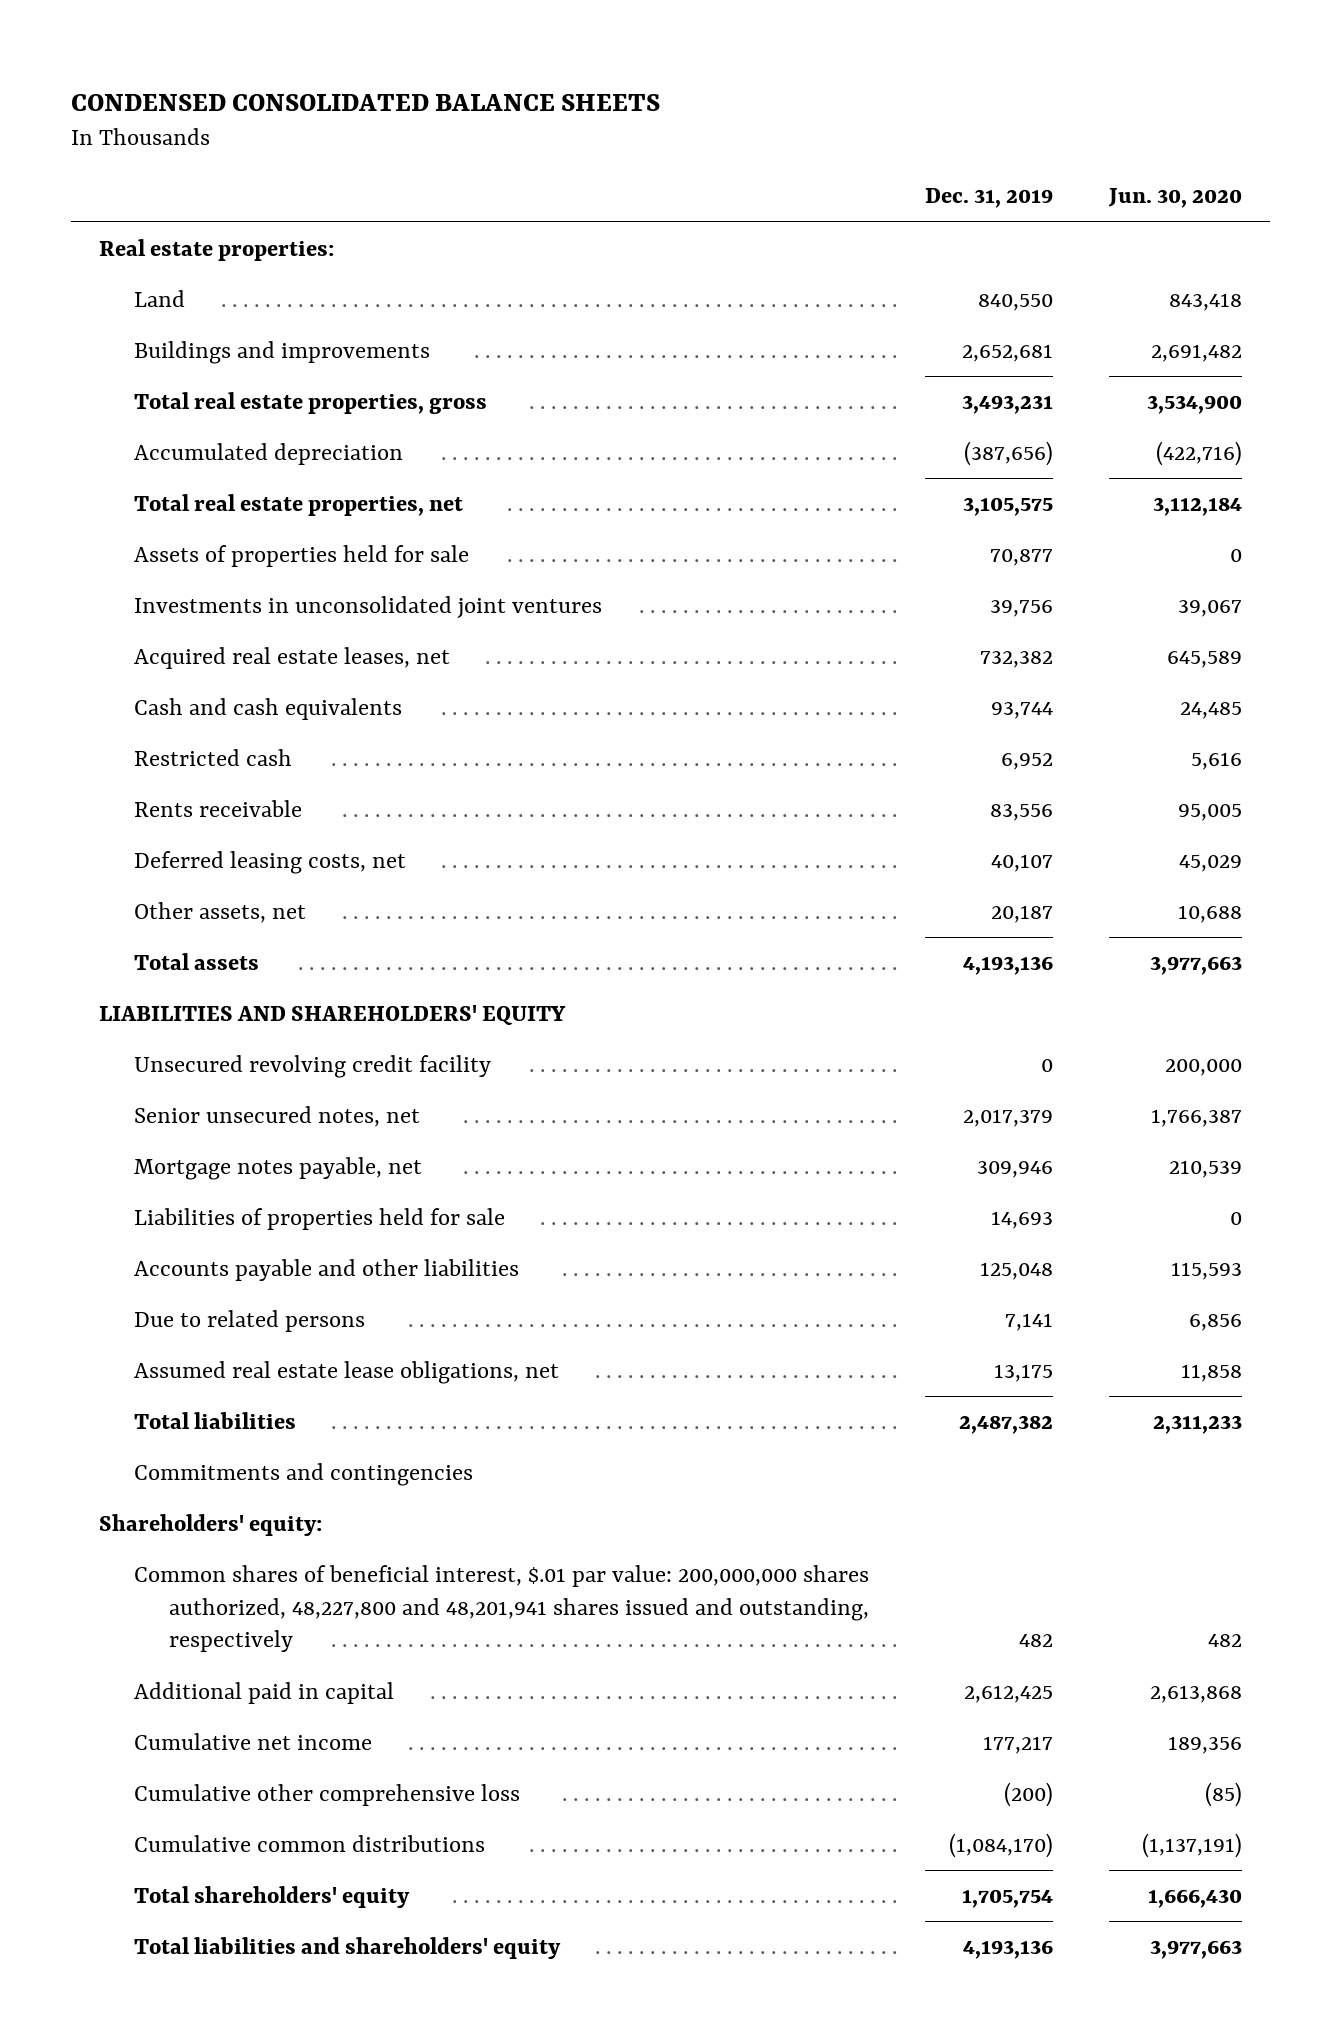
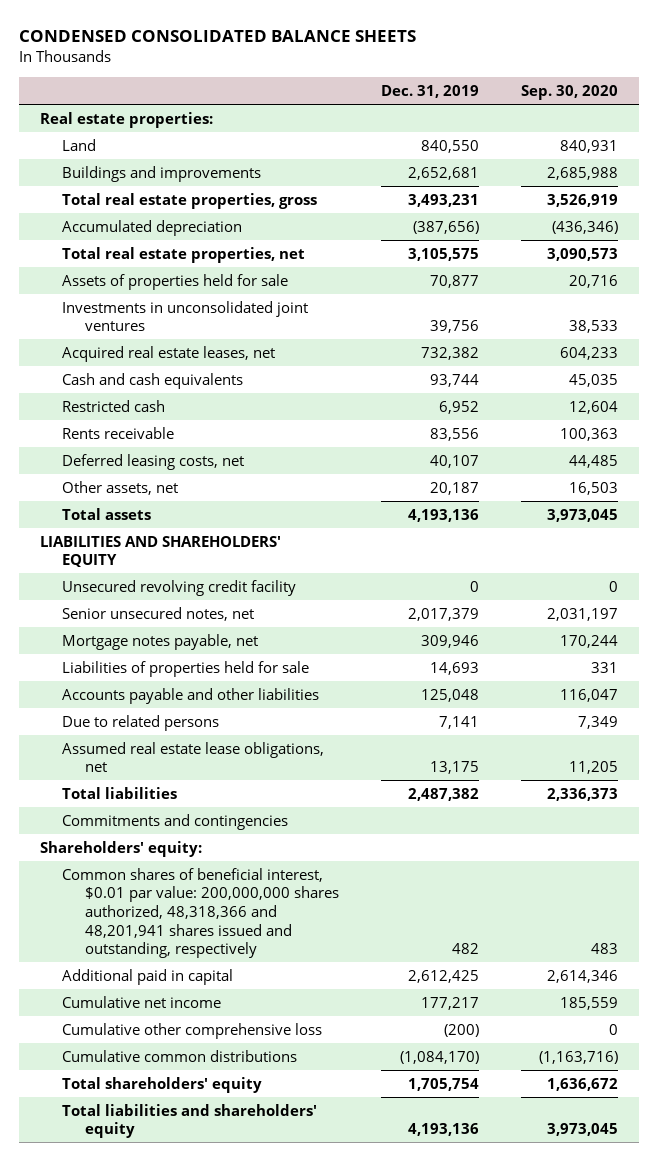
- | Dec. 31, 2019 | Jun. 30, 2020
+ | Dec. 31, 2019 | Sep. 30, 2020
- Common shares of beneficial interest, $.01 par value: 200,000,000 shares authorized, 48,227,800 and 48,201,941 shares issued and outstanding, respectively | 482 | 482
+ Common shares of beneficial interest, $0.01 par value: 200,000,000 shares authorized, 48,318,366 and 48,201,941 shares issued and outstanding, respectively | 482 | 483

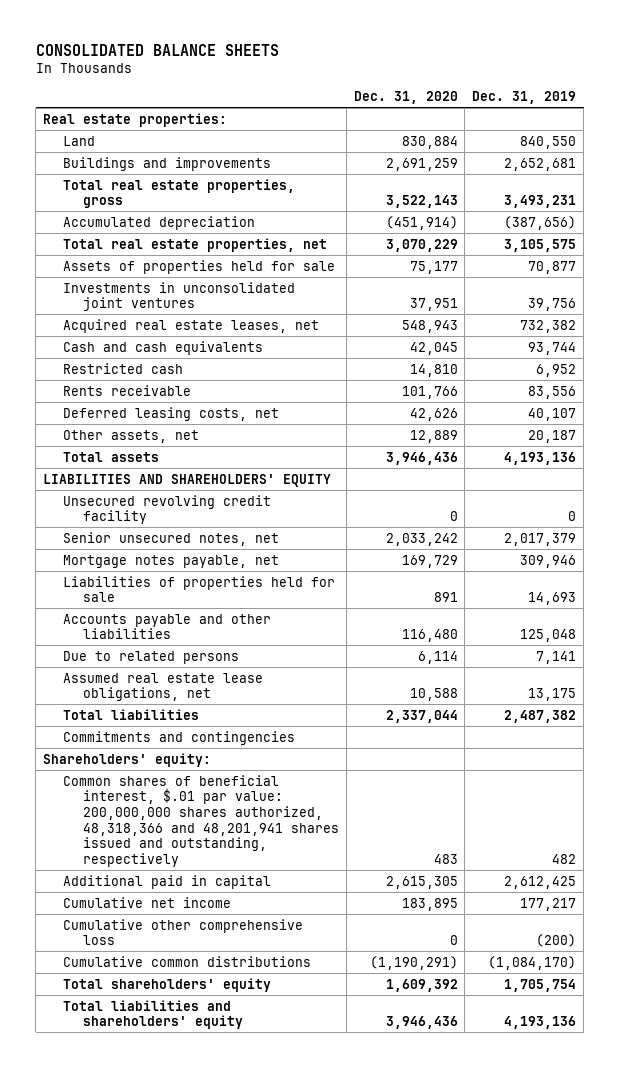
- CONDENSED CONSOLIDATED BALANCE SHEETS
+ CONSOLIDATED BALANCE SHEETS
- | Dec. 31, 2019 | Sep. 30, 2020
+ | Dec. 31, 2020 | Dec. 31, 2019
- Common shares of beneficial interest, $0.01 par value: 200,000,000 shares authorized, 48,318,366 and 48,201,941 shares issued and outstanding, respectively | 482 | 483
+ Common shares of beneficial interest, $.01 par value: 200,000,000 shares authorized, 48,318,366 and 48,201,941 shares issued and outstanding, respectively | 483 | 482

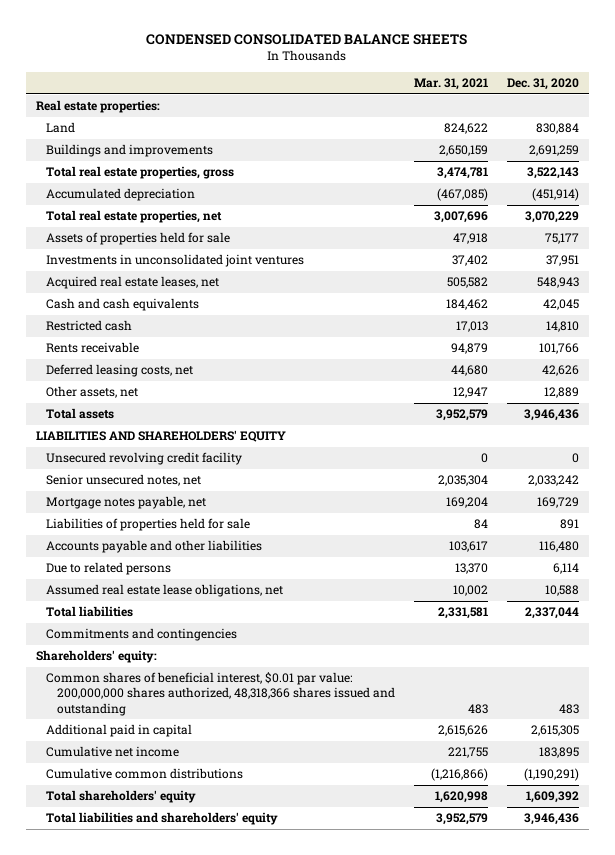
- CONSOLIDATED BALANCE SHEETS
+ CONDENSED CONSOLIDATED BALANCE SHEETS
- | Dec. 31, 2020 | Dec. 31, 2019
+ | Mar. 31, 2021 | Dec. 31, 2020
- Common shares of beneficial interest, $.01 par value: 200,000,000 shares authorized, 48,318,366 and 48,201,941 shares issued and outstanding, respectively | 483 | 482
+ Common shares of beneficial interest, $0.01 par value: 200,000,000 shares authorized, 48,318,366 shares issued and outstanding | 483 | 483
- Cumulative other comprehensive loss | 0 | (200)

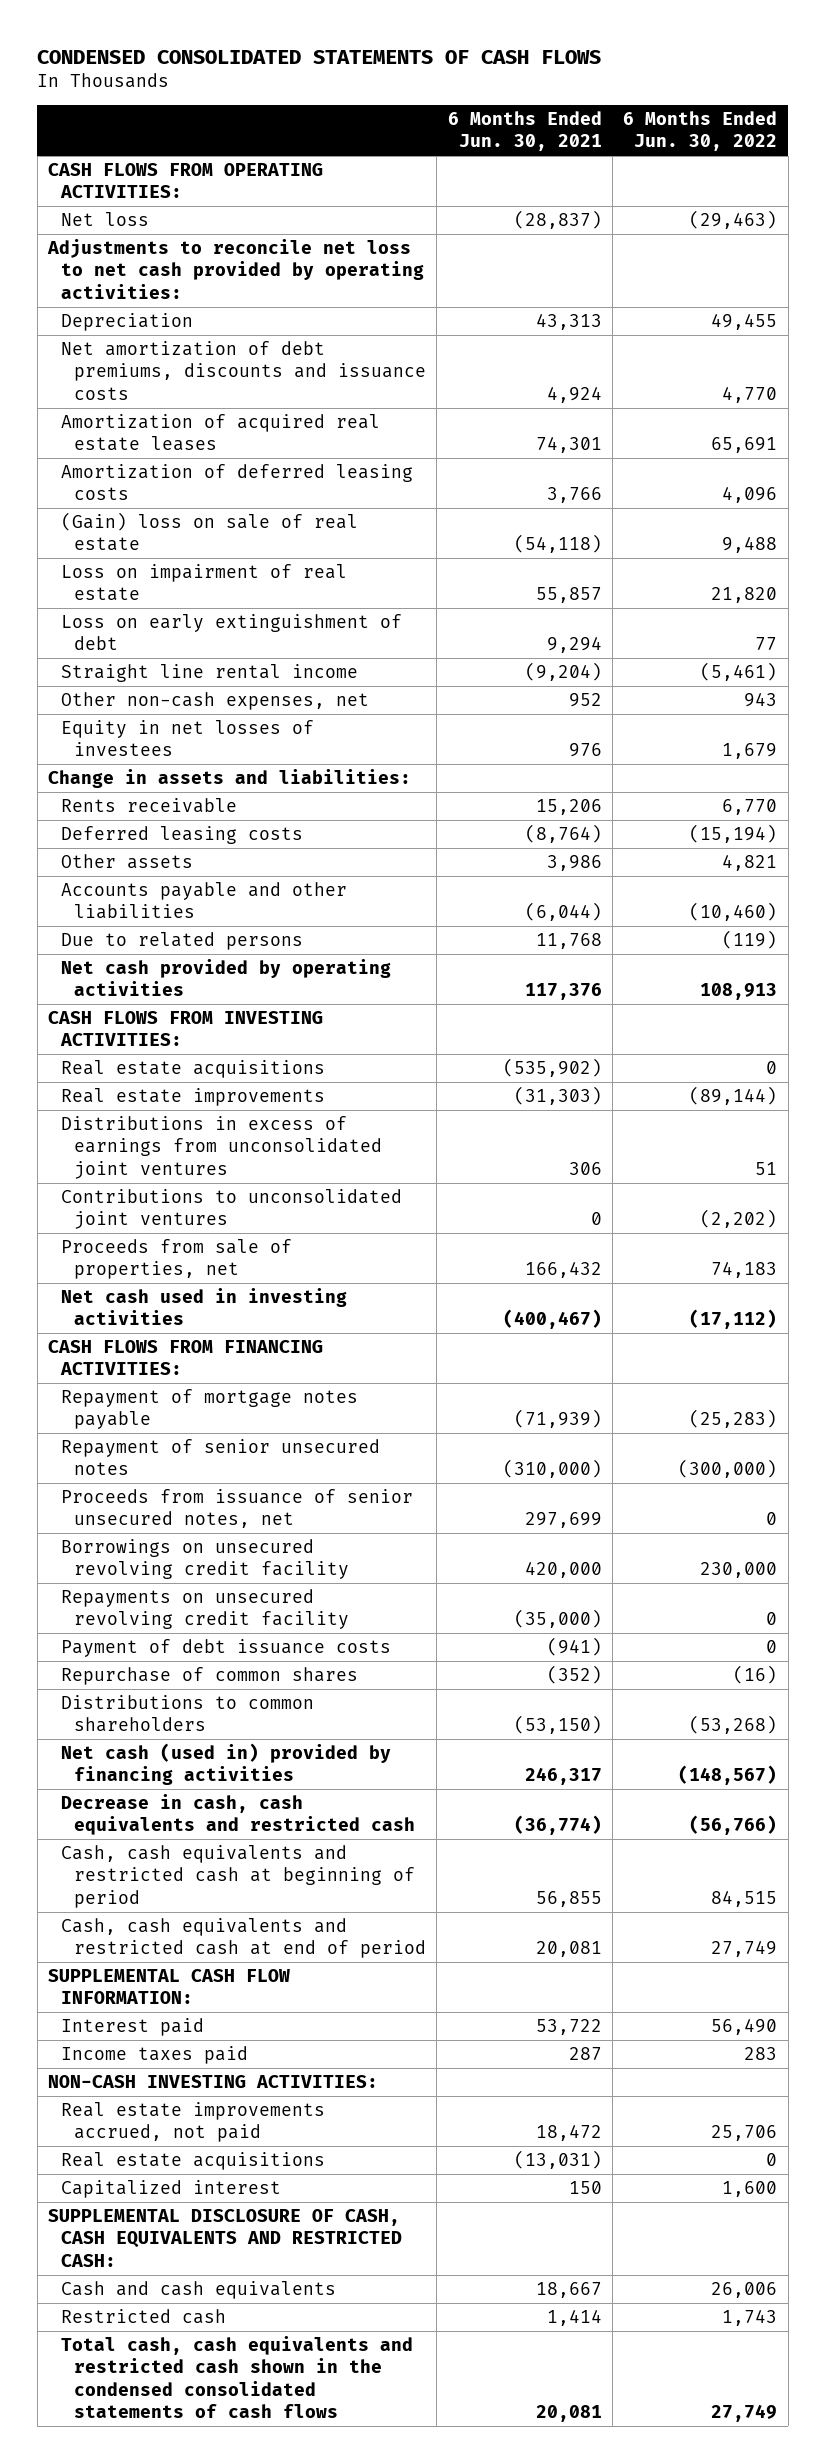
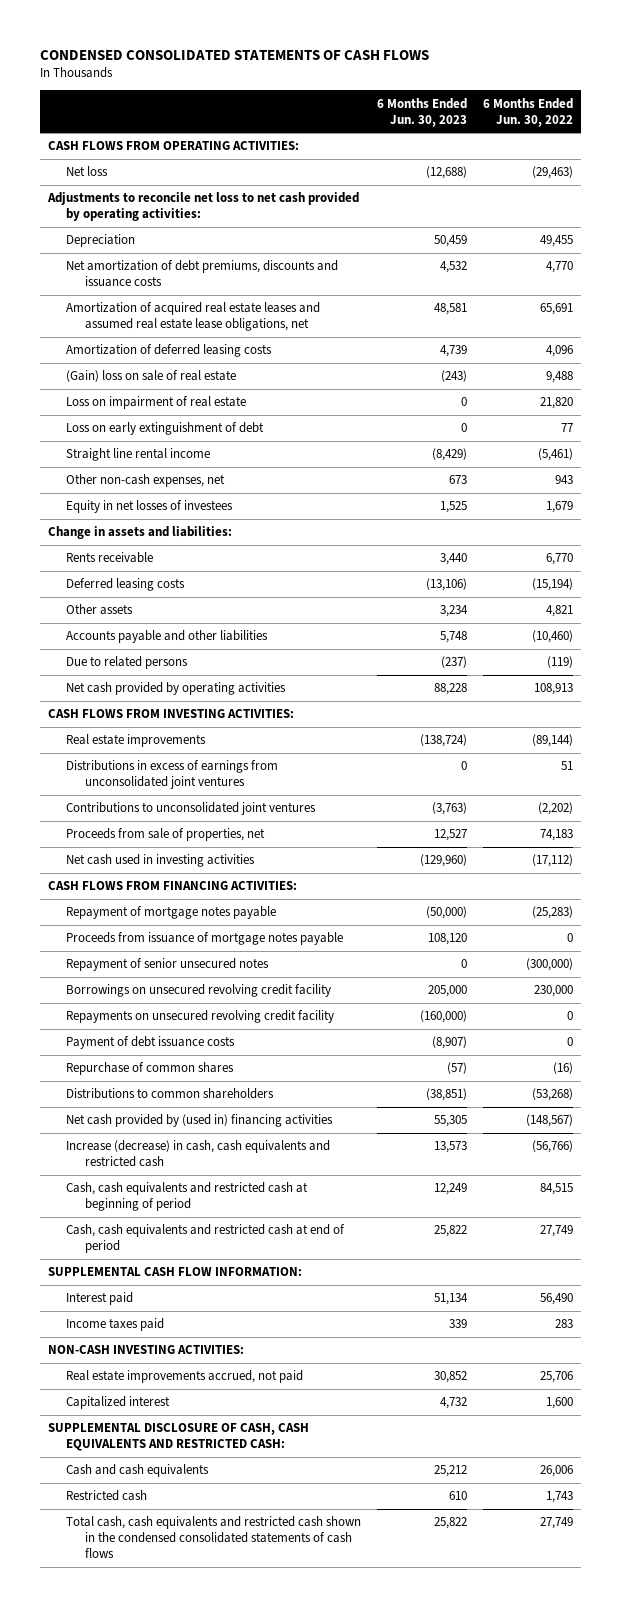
- | 6 Months Ended Jun. 30, 2021 | 6 Months Ended Jun. 30, 2022
+ | 6 Months Ended Jun. 30, 2023 | 6 Months Ended Jun. 30, 2022
- Amortization of acquired real estate leases | 74,301 | 65,691
+ Amortization of acquired real estate leases and assumed real estate lease obligations, net | 48,581 | 65,691
- Real estate acquisitions | (535,902) | 0
+ Proceeds from issuance of mortgage notes payable | 108,120 | 0
- Proceeds from issuance of senior unsecured notes, net | 297,699 | 0
- Net cash (used in) provided by financing activities | 246,317 | (148,567)
- Decrease in cash, cash equivalents and restricted cash | (36,774) | (56,766)
+ Net cash provided by (used in) financing activities | 55,305 | (148,567)
+ Increase (decrease) in cash, cash equivalents and restricted cash | 13,573 | (56,766)
- Real estate acquisitions | (13,031) | 0

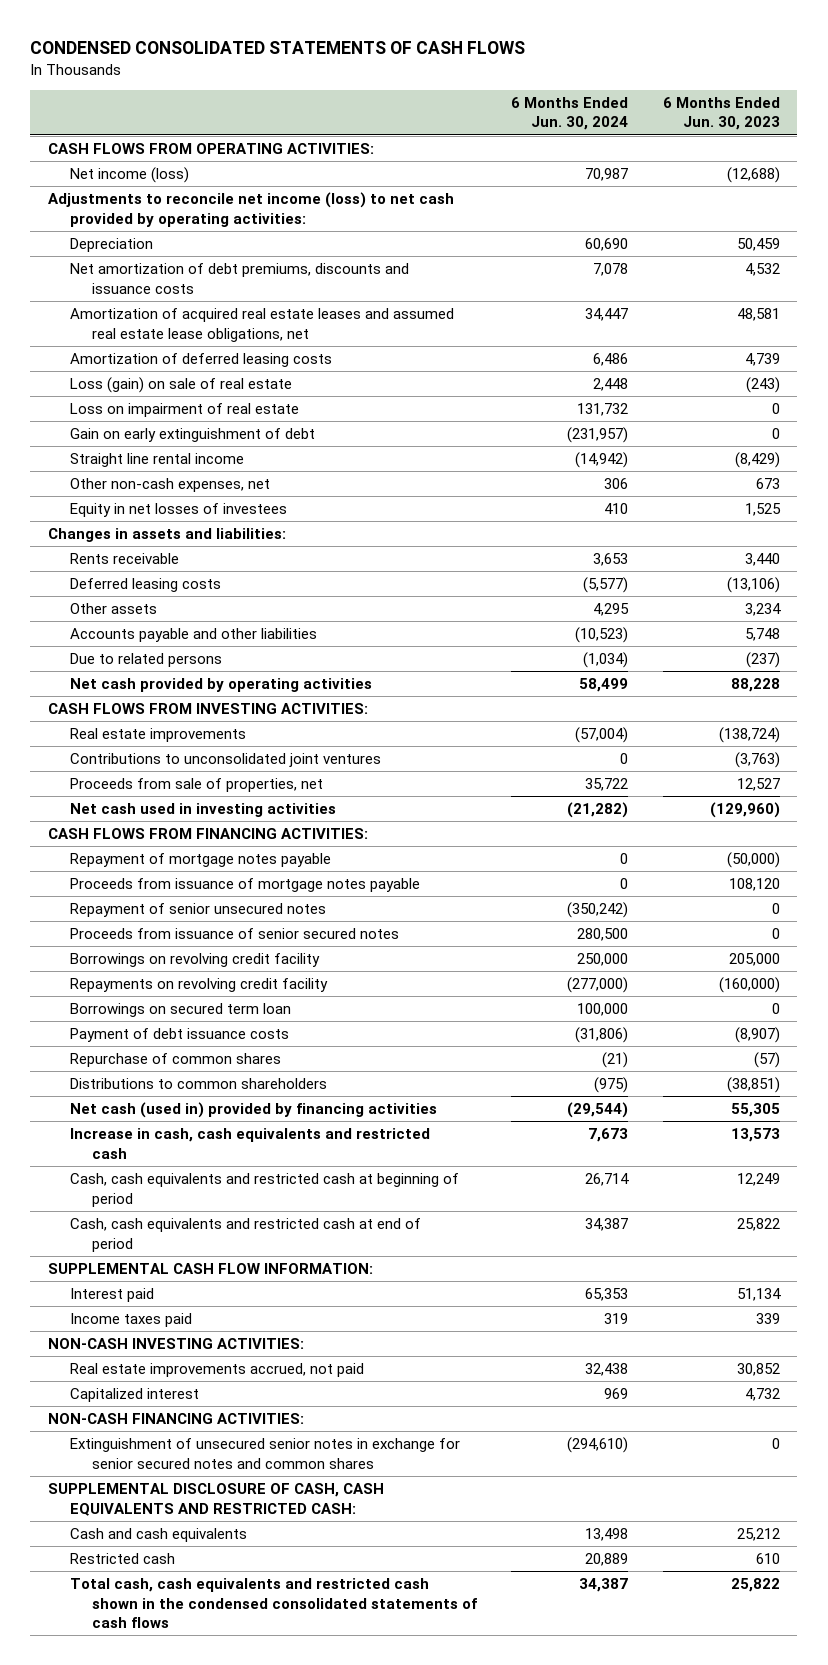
- | 6 Months Ended Jun. 30, 2023 | 6 Months Ended Jun. 30, 2022
+ | 6 Months Ended Jun. 30, 2024 | 6 Months Ended Jun. 30, 2023
- Net loss | (12,688) | (29,463)
- Adjustments to reconcile net loss to net cash provided by operating activities:
+ Net income (loss) | 70,987 | (12,688)
+ Adjustments to reconcile net income (loss) to net cash provided by operating activities:
- (Gain) loss on sale of real estate | (243) | 9,488
+ Loss (gain) on sale of real estate | 2,448 | (243)
- Loss on early extinguishment of debt | 0 | 77
+ Gain on early extinguishment of debt | (231,957) | 0
- Change in assets and liabilities:
+ Changes in assets and liabilities:
- Distributions in excess of earnings from unconsolidated joint ventures | 0 | 51
- Borrowings on unsecured revolving credit facility | 205,000 | 230,000
- Repayments on unsecured revolving credit facility | (160,000) | 0
+ Proceeds from issuance of senior secured notes | 280,500 | 0
+ Borrowings on revolving credit facility | 250,000 | 205,000
+ Repayments on revolving credit facility | (277,000) | (160,000)
+ Borrowings on secured term loan | 100,000 | 0
- Net cash provided by (used in) financing activities | 55,305 | (148,567)
- Increase (decrease) in cash, cash equivalents and restricted cash | 13,573 | (56,766)
+ Net cash (used in) provided by financing activities | (29,544) | 55,305
+ Increase in cash, cash equivalents and restricted cash | 7,673 | 13,573
+ NON-CASH FINANCING ACTIVITIES:
+ Extinguishment of unsecured senior notes in exchange for senior secured notes and common shares | (294,610) | 0

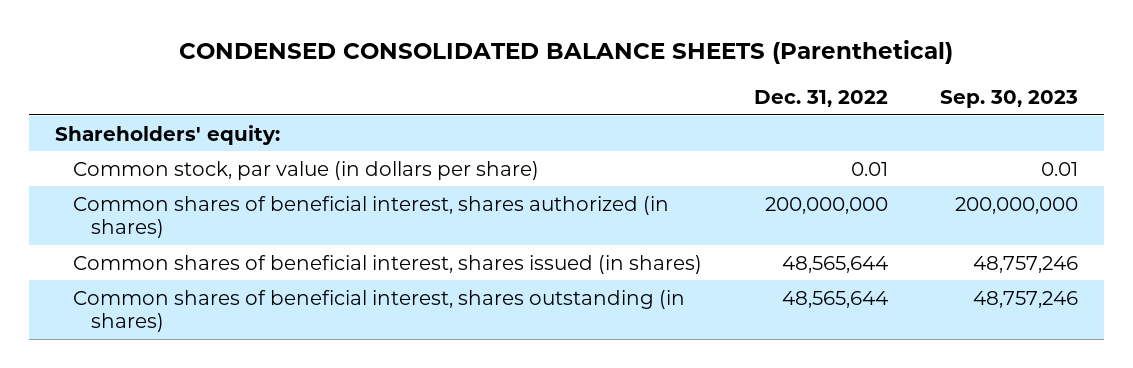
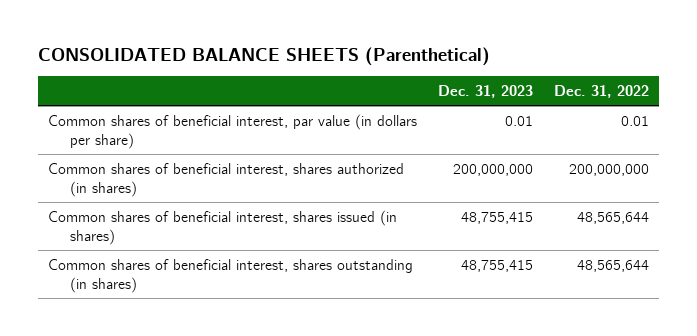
- CONDENSED CONSOLIDATED BALANCE SHEETS (Parenthetical)
+ CONSOLIDATED BALANCE SHEETS (Parenthetical)
- | Dec. 31, 2022 | Sep. 30, 2023
+ | Dec. 31, 2023 | Dec. 31, 2022
- Shareholders' equity:
- Common stock, par value (in dollars per share) | 0.01 | 0.01
+ Common shares of beneficial interest, par value (in dollars per share) | 0.01 | 0.01

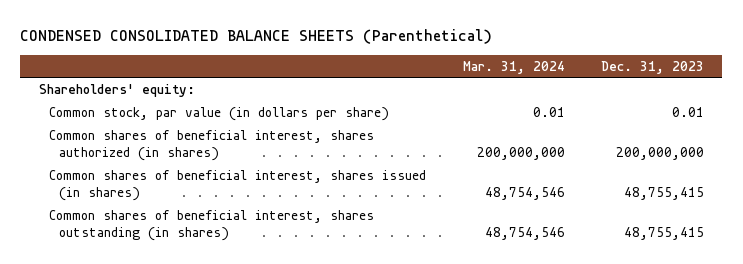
- CONSOLIDATED BALANCE SHEETS (Parenthetical)
+ CONDENSED CONSOLIDATED BALANCE SHEETS (Parenthetical)
- | Dec. 31, 2023 | Dec. 31, 2022
+ | Mar. 31, 2024 | Dec. 31, 2023
- Common shares of beneficial interest, par value (in dollars per share) | 0.01 | 0.01
+ Shareholders' equity:
+ Common stock, par value (in dollars per share) | 0.01 | 0.01

